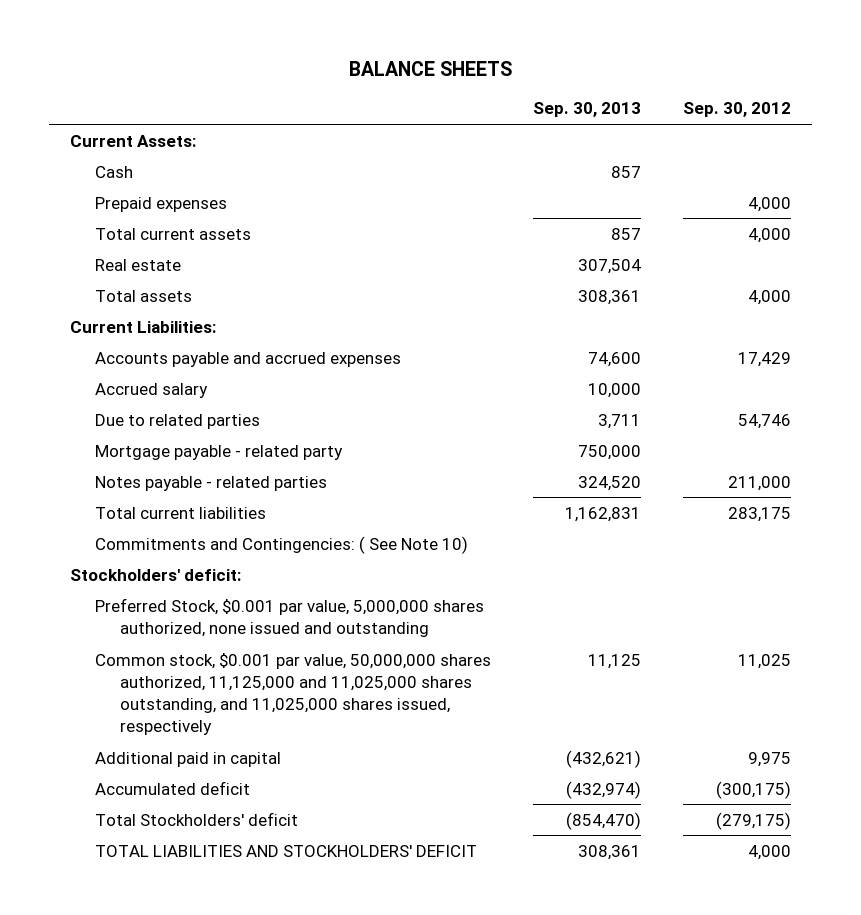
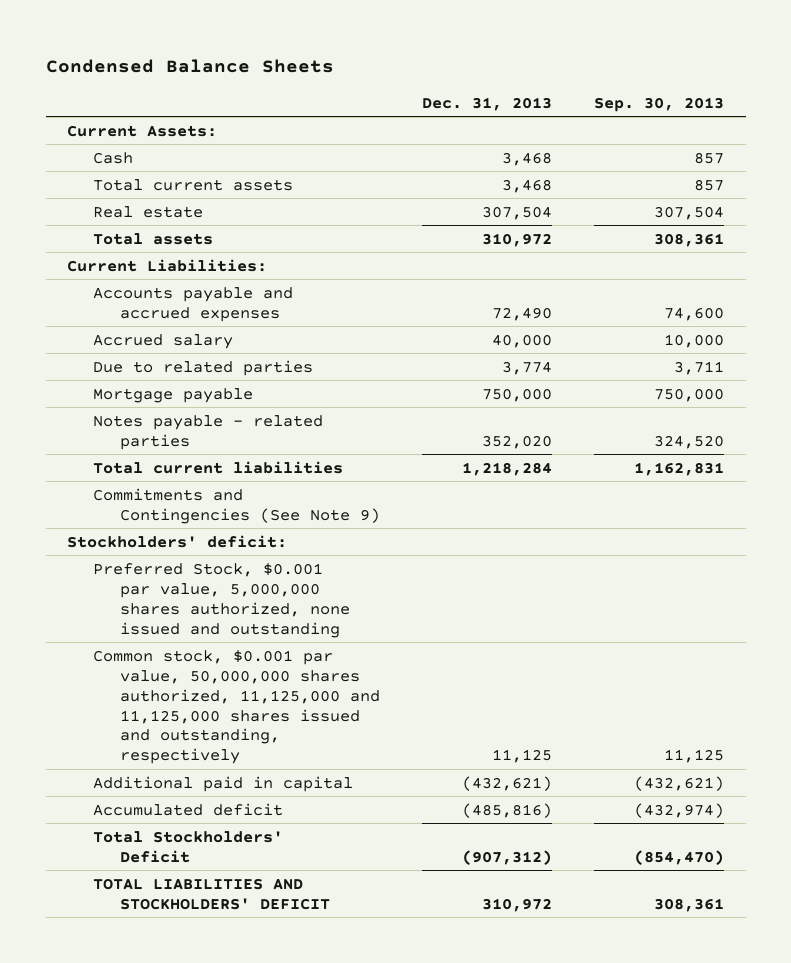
- BALANCE SHEETS
+ Condensed Balance Sheets
- | Sep. 30, 2013 | Sep. 30, 2012
+ | Dec. 31, 2013 | Sep. 30, 2013
- Prepaid expenses | | 4,000
- Mortgage payable - related party | 750,000 |
+ Mortgage payable | 750,000 | 750,000
- Commitments and Contingencies: ( See Note 10)
+ Commitments and Contingencies (See Note 9)
- Common stock, $0.001 par value, 50,000,000 shares authorized, 11,125,000 and 11,025,000 shares outstanding, and 11,025,000 shares issued, respectively | 11,125 | 11,025
+ Common stock, $0.001 par value, 50,000,000 shares authorized, 11,125,000 and 11,125,000 shares issued and outstanding, respectively | 11,125 | 11,125
- Total Stockholders' deficit | (854,470) | (279,175)
+ Total Stockholders' Deficit | (907,312) | (854,470)

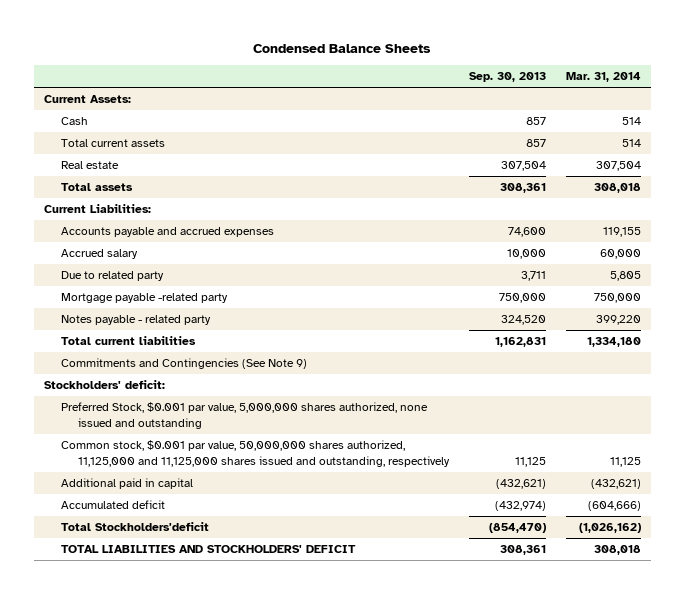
- | Dec. 31, 2013 | Sep. 30, 2013
+ | Sep. 30, 2013 | Mar. 31, 2014
- Due to related parties | 3,774 | 3,711
- Mortgage payable | 750,000 | 750,000
- Notes payable - related parties | 352,020 | 324,520
+ Due to related party | 3,711 | 5,805
+ Mortgage payable -related party | 750,000 | 750,000
+ Notes payable - related party | 324,520 | 399,220
- Total Stockholders' Deficit | (907,312) | (854,470)
+ Total Stockholders'deficit | (854,470) | (1,026,162)

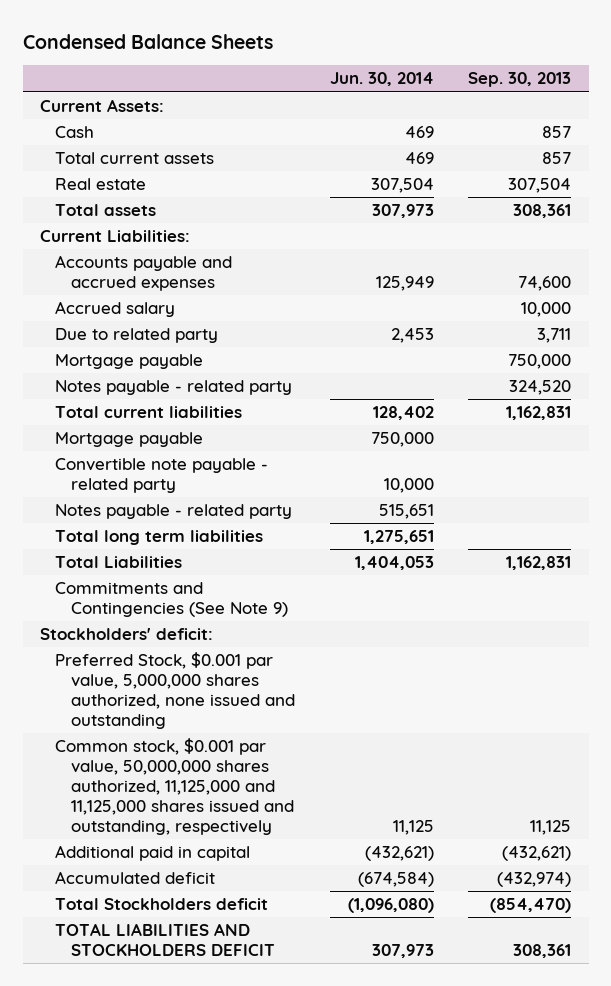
- | Sep. 30, 2013 | Mar. 31, 2014
+ | Jun. 30, 2014 | Sep. 30, 2013
- Mortgage payable -related party | 750,000 | 750,000
+ Mortgage payable | | 750,000
+ Mortgage payable | 750,000 |
+ Convertible note payable - related party | 10,000 |
+ Notes payable - related party | 515,651 |
+ Total long term liabilities | 1,275,651 |
+ Total Liabilities | 1,404,053 | 1,162,831
- Total Stockholders'deficit | (854,470) | (1,026,162)
- TOTAL LIABILITIES AND STOCKHOLDERS' DEFICIT | 308,361 | 308,018
+ Total Stockholders deficit | (1,096,080) | (854,470)
+ TOTAL LIABILITIES AND STOCKHOLDERS DEFICIT | 307,973 | 308,361

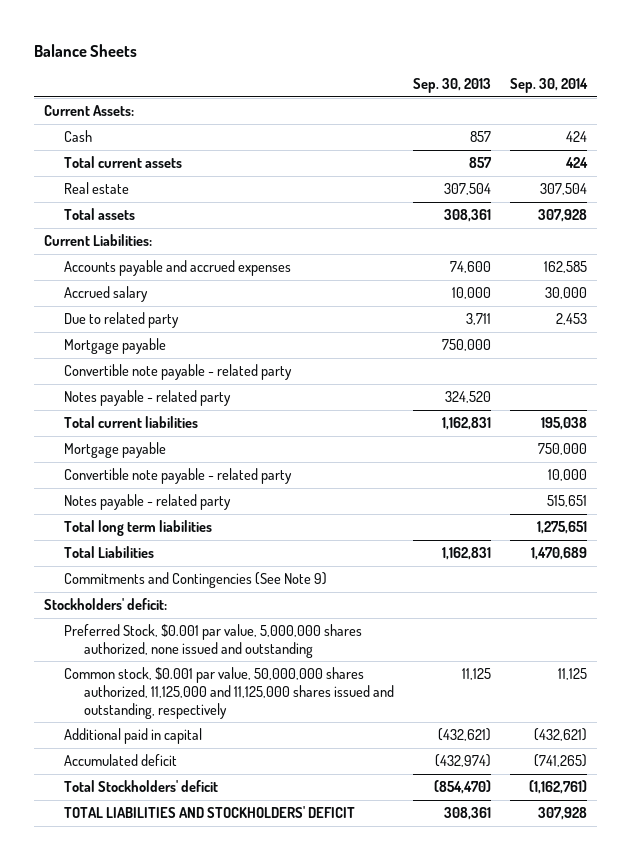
- Condensed Balance Sheets
+ Balance Sheets
- | Jun. 30, 2014 | Sep. 30, 2013
+ | Sep. 30, 2013 | Sep. 30, 2014
+ Convertible note payable - related party
- Total Stockholders deficit | (1,096,080) | (854,470)
- TOTAL LIABILITIES AND STOCKHOLDERS DEFICIT | 307,973 | 308,361
+ Total Stockholders' deficit | (854,470) | (1,162,761)
+ TOTAL LIABILITIES AND STOCKHOLDERS' DEFICIT | 308,361 | 307,928

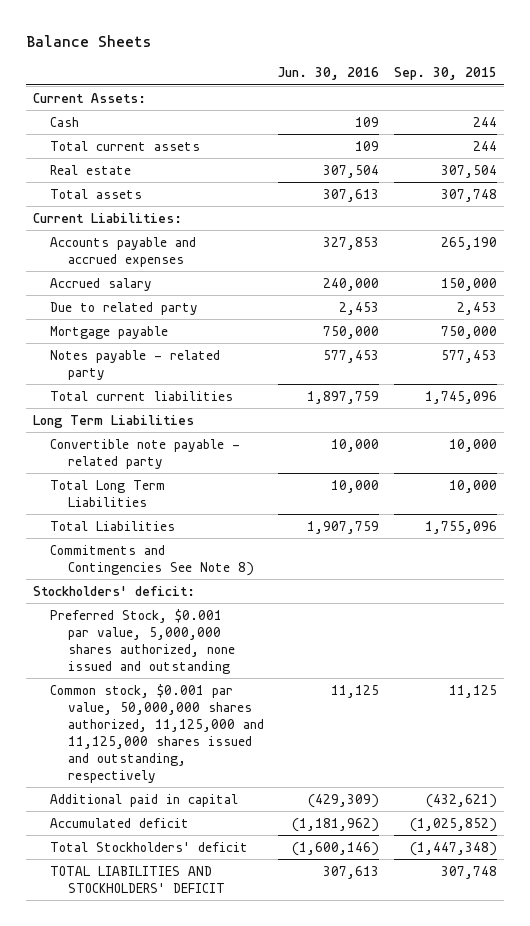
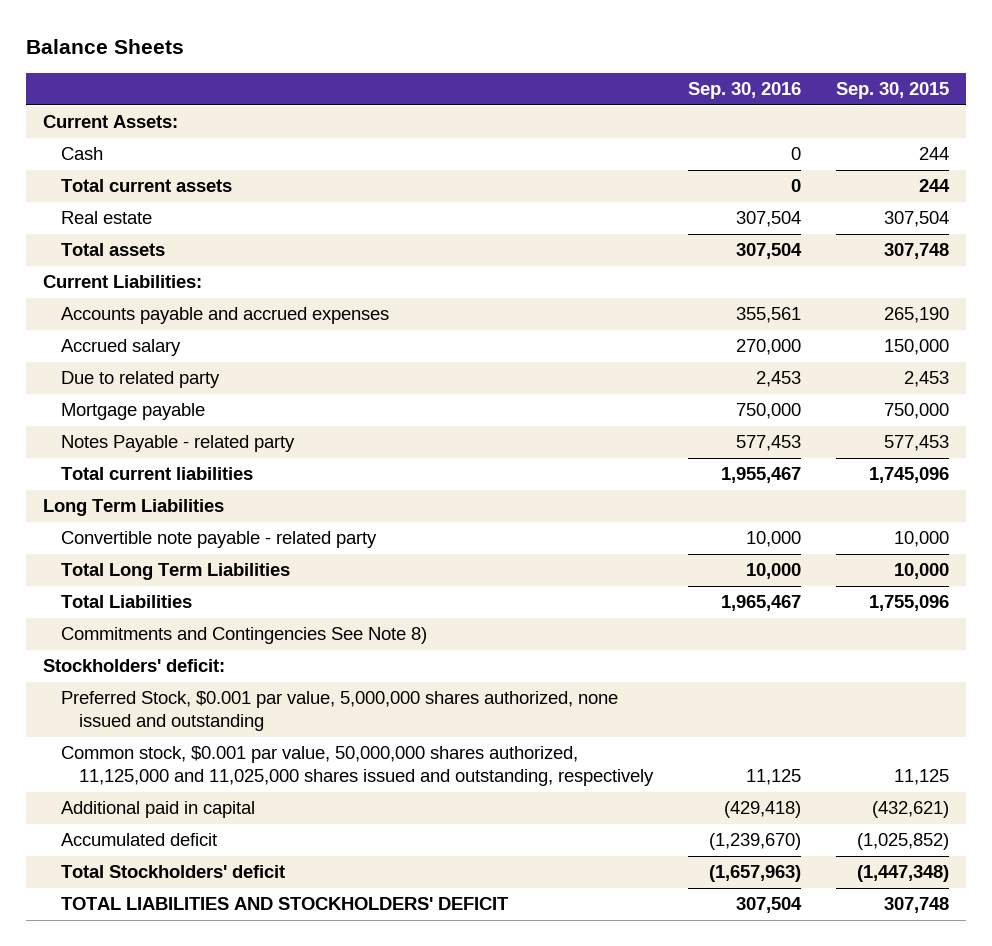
- | Jun. 30, 2016 | Sep. 30, 2015
+ | Sep. 30, 2016 | Sep. 30, 2015
- Notes payable - related party | 577,453 | 577,453
+ Notes Payable - related party | 577,453 | 577,453
- Common stock, $0.001 par value, 50,000,000 shares authorized, 11,125,000 and 11,125,000 shares issued and outstanding, respectively | 11,125 | 11,125
+ Common stock, $0.001 par value, 50,000,000 shares authorized, 11,125,000 and 11,025,000 shares issued and outstanding, respectively | 11,125 | 11,125

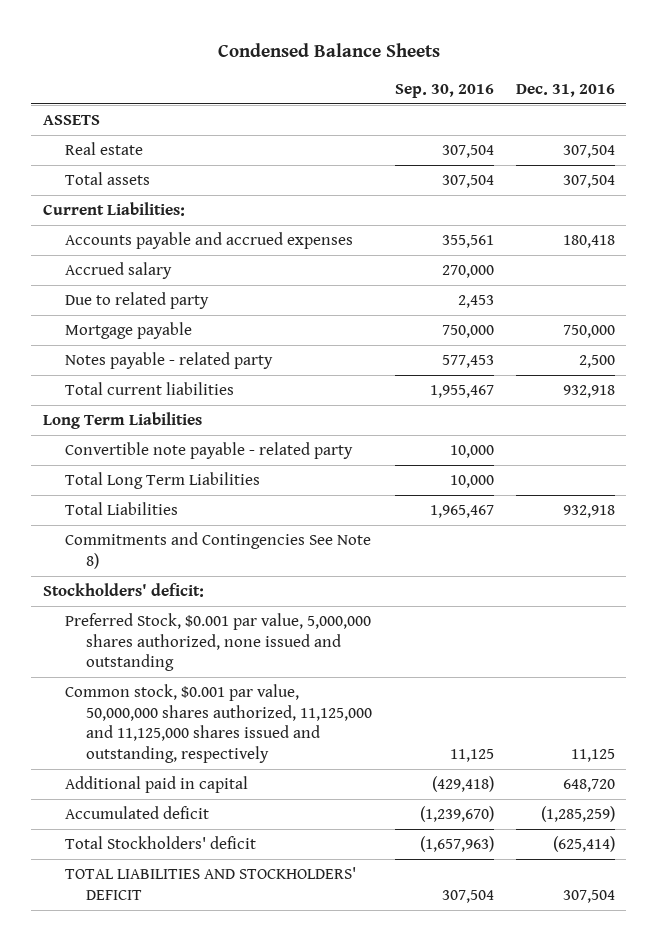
- Balance Sheets
+ Condensed Balance Sheets
- | Sep. 30, 2016 | Sep. 30, 2015
+ | Sep. 30, 2016 | Dec. 31, 2016
- Current Assets:
- Cash | 0 | 244
- Total current assets | 0 | 244
+ ASSETS
- Notes Payable - related party | 577,453 | 577,453
+ Notes payable - related party | 577,453 | 2,500
- Common stock, $0.001 par value, 50,000,000 shares authorized, 11,125,000 and 11,025,000 shares issued and outstanding, respectively | 11,125 | 11,125
+ Common stock, $0.001 par value, 50,000,000 shares authorized, 11,125,000 and 11,125,000 shares issued and outstanding, respectively | 11,125 | 11,125

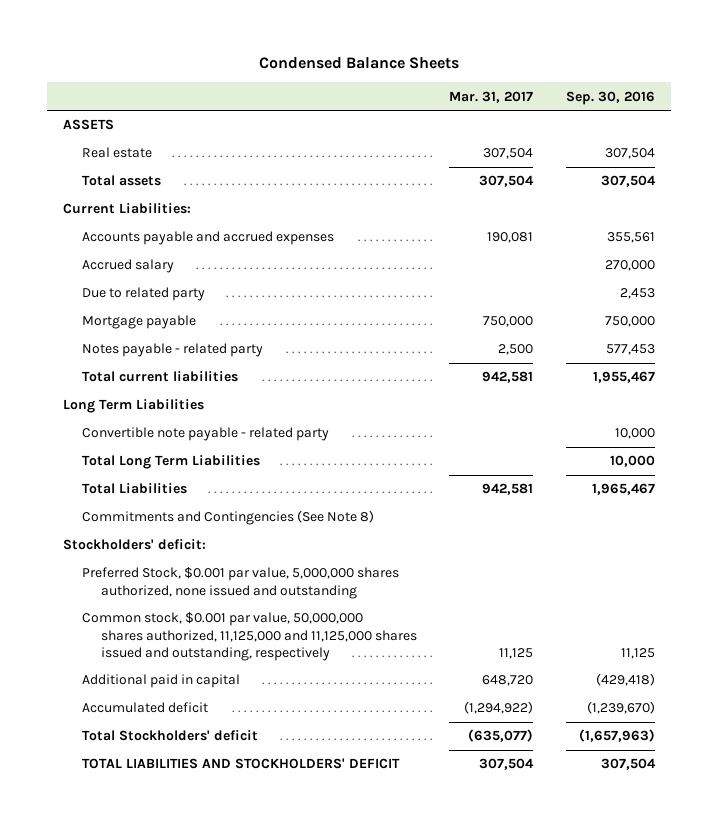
- | Sep. 30, 2016 | Dec. 31, 2016
+ | Mar. 31, 2017 | Sep. 30, 2016
- Commitments and Contingencies See Note 8)
+ Commitments and Contingencies (See Note 8)

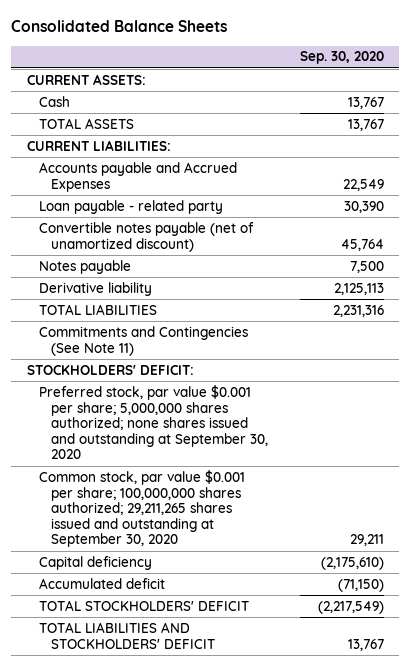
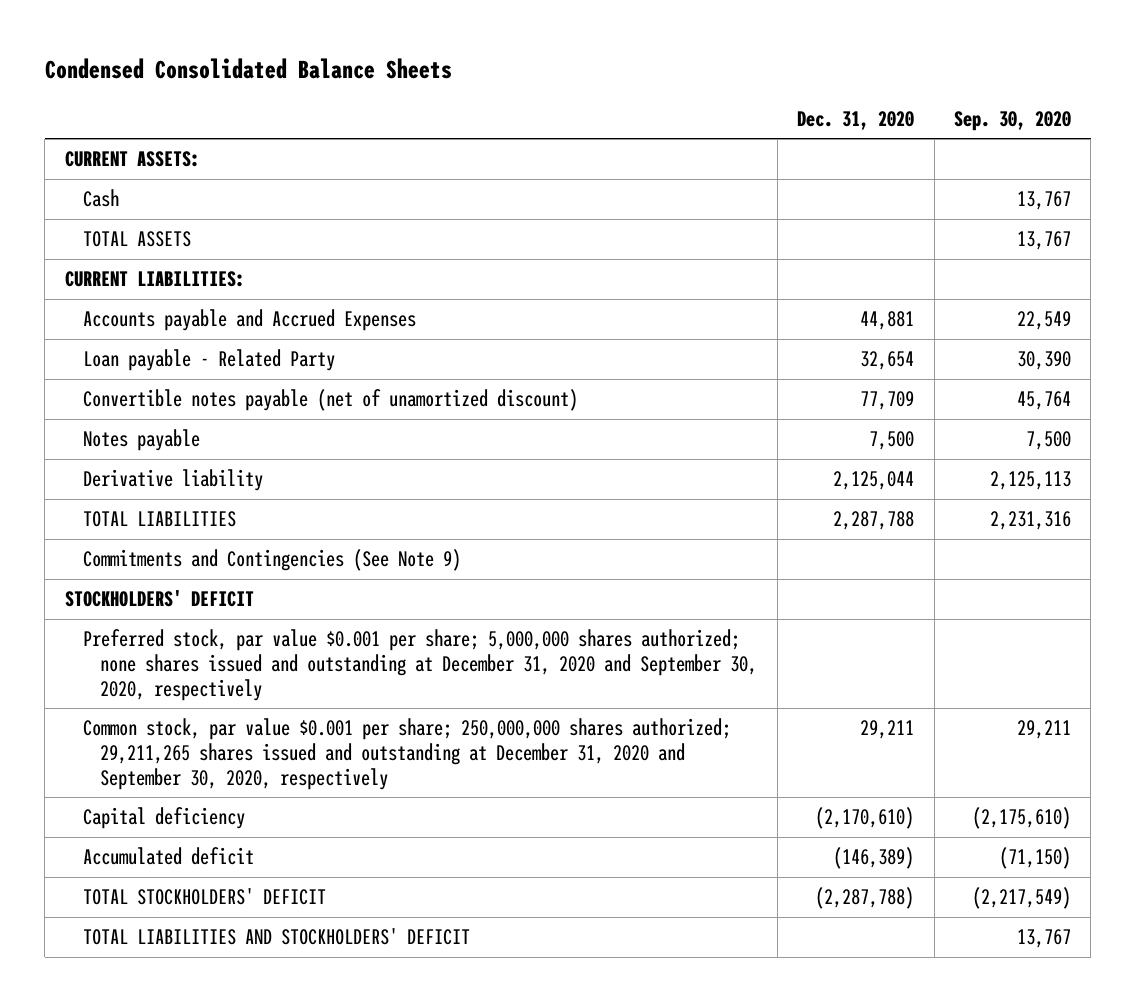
- Consolidated Balance Sheets
+ Condensed Consolidated Balance Sheets
- | Sep. 30, 2020
+ | Dec. 31, 2020 | Sep. 30, 2020
- Loan payable - related party | 30,390
+ Loan payable - Related Party | 32,654 | 30,390
- Commitments and Contingencies (See Note 11)
- STOCKHOLDERS' DEFICIT:
- Preferred stock, par value $0.001 per share; 5,000,000 shares authorized; none shares issued and outstanding at September 30, 2020
- Common stock, par value $0.001 per share; 100,000,000 shares authorized; 29,211,265 shares issued and outstanding at September 30, 2020 | 29,211
+ Commitments and Contingencies (See Note 9)
+ STOCKHOLDERS' DEFICIT
+ Preferred stock, par value $0.001 per share; 5,000,000 shares authorized; none shares issued and outstanding at December 31, 2020 and September 30, 2020, respectively
+ Common stock, par value $0.001 per share; 250,000,000 shares authorized; 29,211,265 shares issued and outstanding at December 31, 2020 and September 30, 2020, respectively | 29,211 | 29,211

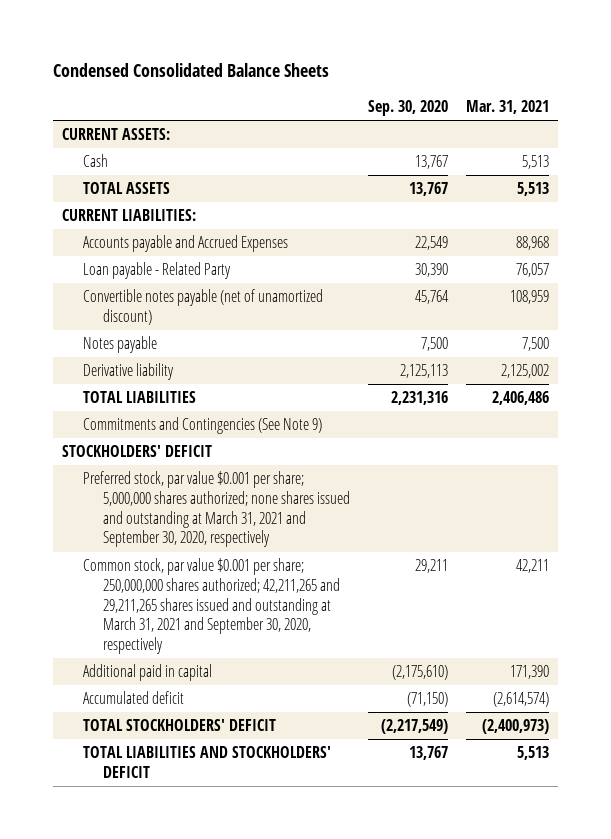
- | Dec. 31, 2020 | Sep. 30, 2020
+ | Sep. 30, 2020 | Mar. 31, 2021
- Preferred stock, par value $0.001 per share; 5,000,000 shares authorized; none shares issued and outstanding at December 31, 2020 and September 30, 2020, respectively
- Common stock, par value $0.001 per share; 250,000,000 shares authorized; 29,211,265 shares issued and outstanding at December 31, 2020 and September 30, 2020, respectively | 29,211 | 29,211
- Capital deficiency | (2,170,610) | (2,175,610)
+ Preferred stock, par value $0.001 per share; 5,000,000 shares authorized; none shares issued and outstanding at March 31, 2021 and September 30, 2020, respectively
+ Common stock, par value $0.001 per share; 250,000,000 shares authorized; 42,211,265 and 29,211,265 shares issued and outstanding at March 31, 2021 and September 30, 2020, respectively | 29,211 | 42,211
+ Additional paid in capital | (2,175,610) | 171,390

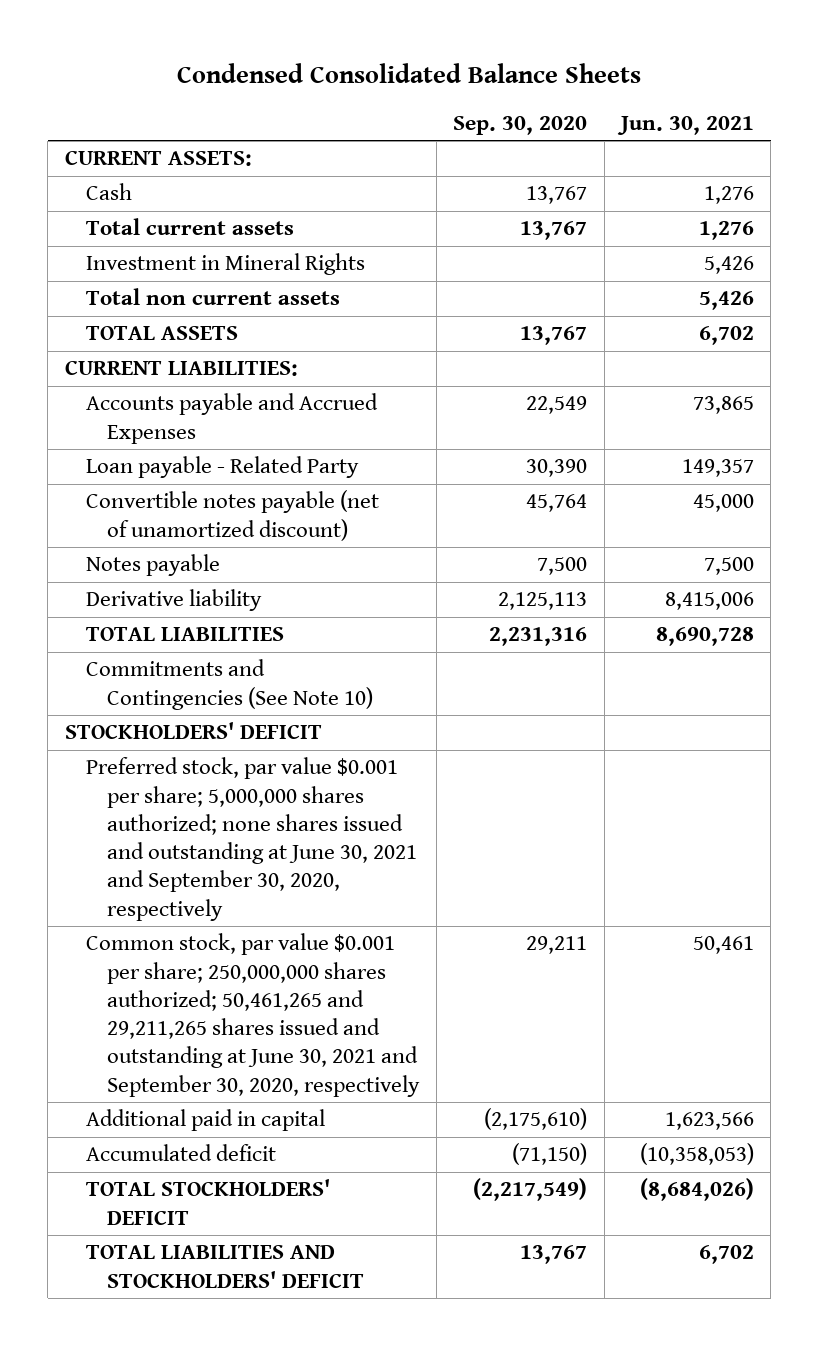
- | Sep. 30, 2020 | Mar. 31, 2021
+ | Sep. 30, 2020 | Jun. 30, 2021
+ Total current assets | 13,767 | 1,276
+ Investment in Mineral Rights | | 5,426
+ Total non current assets | | 5,426
- Commitments and Contingencies (See Note 9)
+ Commitments and Contingencies (See Note 10)
- Preferred stock, par value $0.001 per share; 5,000,000 shares authorized; none shares issued and outstanding at March 31, 2021 and September 30, 2020, respectively
- Common stock, par value $0.001 per share; 250,000,000 shares authorized; 42,211,265 and 29,211,265 shares issued and outstanding at March 31, 2021 and September 30, 2020, respectively | 29,211 | 42,211
+ Preferred stock, par value $0.001 per share; 5,000,000 shares authorized; none shares issued and outstanding at June 30, 2021 and September 30, 2020, respectively
+ Common stock, par value $0.001 per share; 250,000,000 shares authorized; 50,461,265 and 29,211,265 shares issued and outstanding at June 30, 2021 and September 30, 2020, respectively | 29,211 | 50,461

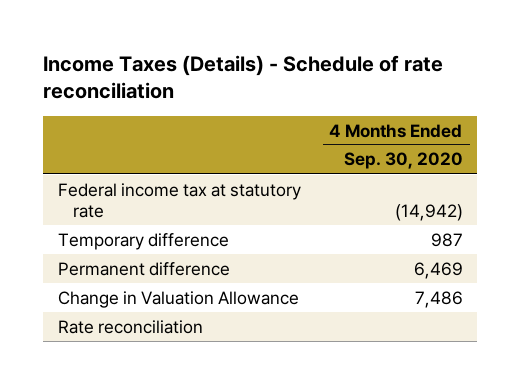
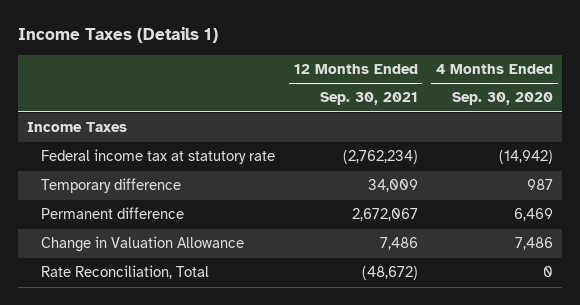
- Income Taxes (Details) - Schedule of rate reconciliation
+ Income Taxes (Details 1)
- | 4 Months Ended Sep. 30, 2020
+ | 12 Months Ended Sep. 30, 2021 | 4 Months Ended Sep. 30, 2020
+ Income Taxes
- Rate reconciliation
+ Rate Reconciliation, Total | (48,672) | 0

